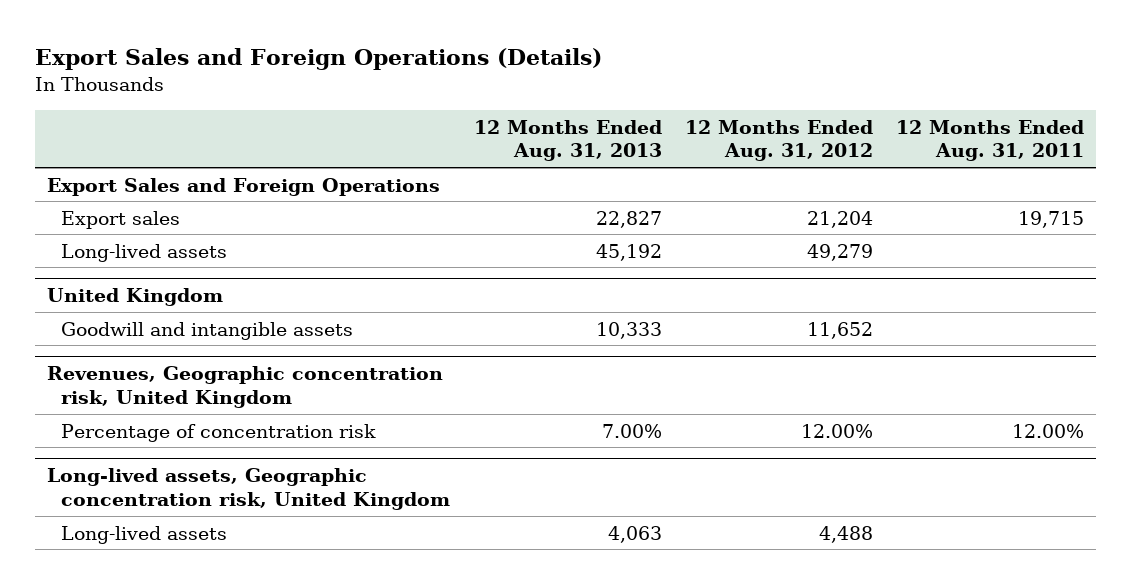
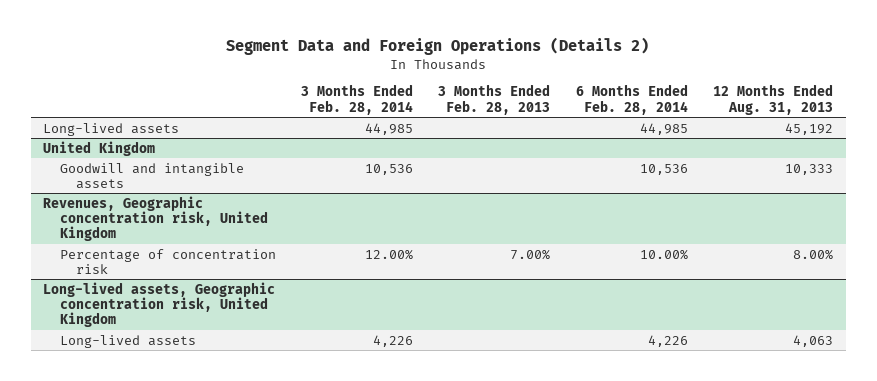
- Export Sales and Foreign Operations (Details)
+ Segment Data and Foreign Operations (Details 2)
- | 12 Months Ended Aug. 31, 2013 | 12 Months Ended Aug. 31, 2012 | 12 Months Ended Aug. 31, 2011
+ | 3 Months Ended Feb. 28, 2014 | 3 Months Ended Feb. 28, 2013 | 6 Months Ended Feb. 28, 2014 | 12 Months Ended Aug. 31, 2013
- Export Sales and Foreign Operations
- Export sales | 22,827 | 21,204 | 19,715
@ Revenues, Geographic concentration risk, United Kingdom
- Percentage of concentration risk | 7.00% | 12.00% | 12.00%
+ Percentage of concentration risk | 12.00% | 7.00% | 10.00% | 8.00%

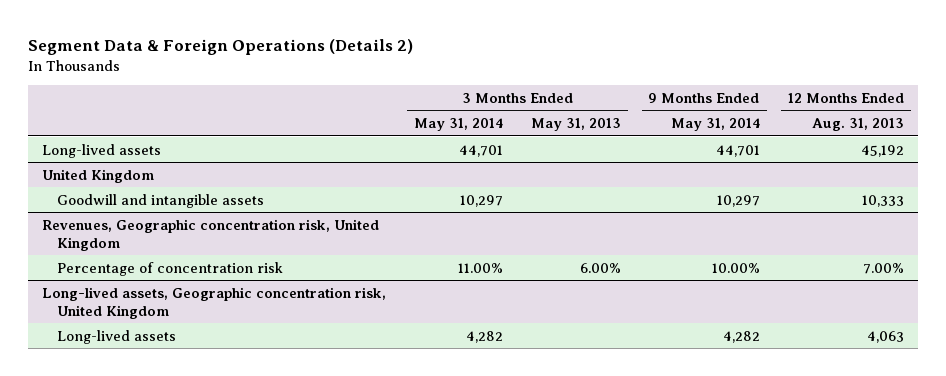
- Segment Data and Foreign Operations (Details 2)
+ Segment Data & Foreign Operations (Details 2)
- | 3 Months Ended Feb. 28, 2014 | 3 Months Ended Feb. 28, 2013 | 6 Months Ended Feb. 28, 2014 | 12 Months Ended Aug. 31, 2013
+ | 3 Months Ended May 31, 2014 | 3 Months Ended May 31, 2013 | 9 Months Ended May 31, 2014 | 12 Months Ended Aug. 31, 2013
@ Revenues, Geographic concentration risk, United Kingdom
- Percentage of concentration risk | 12.00% | 7.00% | 10.00% | 8.00%
+ Percentage of concentration risk | 11.00% | 6.00% | 10.00% | 7.00%

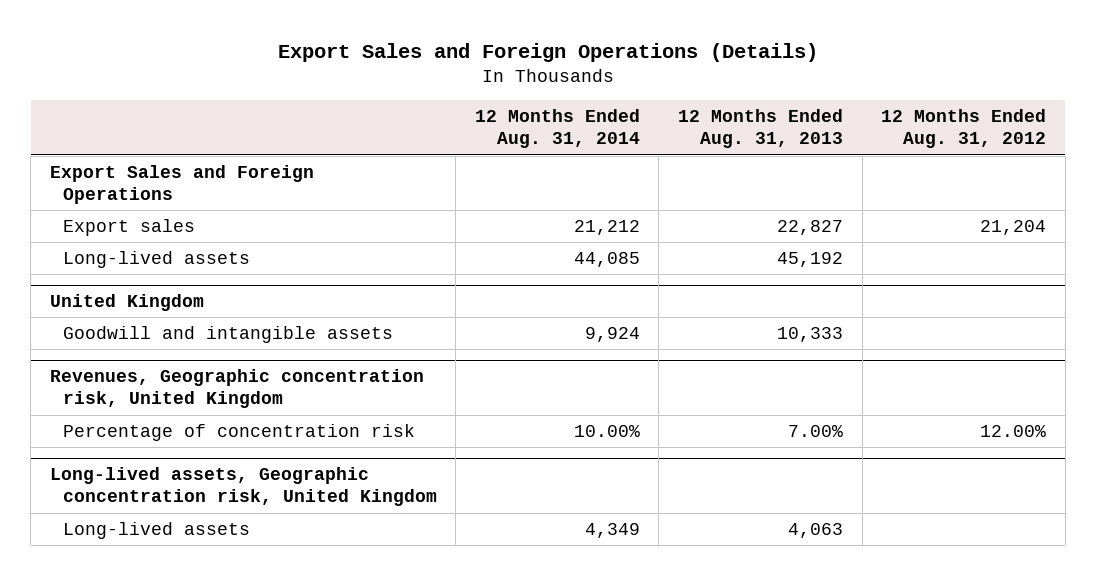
- Segment Data & Foreign Operations (Details 2)
+ Export Sales and Foreign Operations (Details)
- | 3 Months Ended May 31, 2014 | 3 Months Ended May 31, 2013 | 9 Months Ended May 31, 2014 | 12 Months Ended Aug. 31, 2013
+ | 12 Months Ended Aug. 31, 2014 | 12 Months Ended Aug. 31, 2013 | 12 Months Ended Aug. 31, 2012
+ Export Sales and Foreign Operations
+ Export sales | 21,212 | 22,827 | 21,204

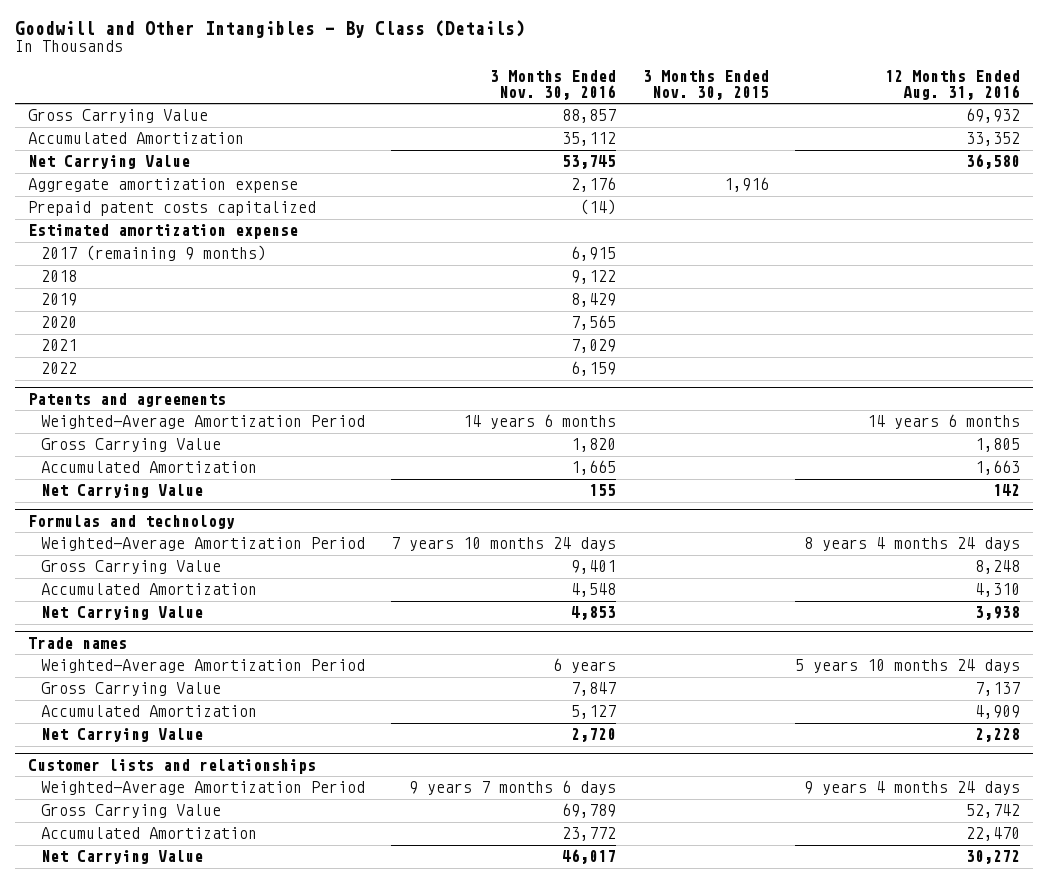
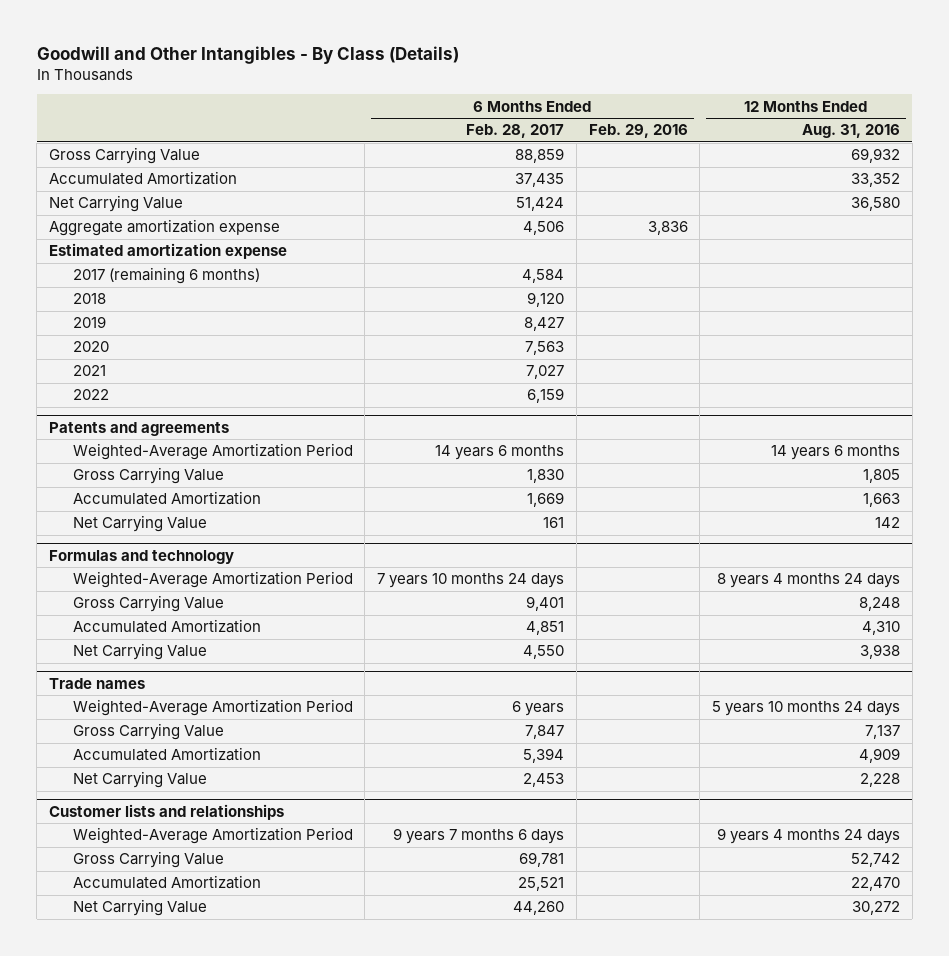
- | 3 Months Ended Nov. 30, 2016 | 3 Months Ended Nov. 30, 2015 | 12 Months Ended Aug. 31, 2016
+ | 6 Months Ended Feb. 28, 2017 | 6 Months Ended Feb. 29, 2016 | 12 Months Ended Aug. 31, 2016
- Prepaid patent costs capitalized | (14) | |
- 2017 (remaining 9 months) | 6,915 | |
+ 2017 (remaining 6 months) | 4,584 | |

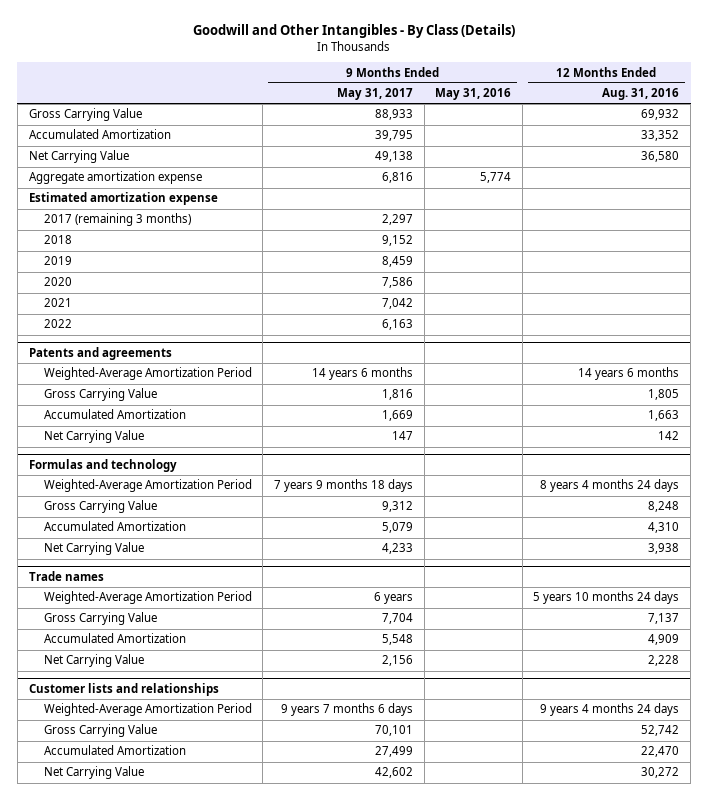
- | 6 Months Ended Feb. 28, 2017 | 6 Months Ended Feb. 29, 2016 | 12 Months Ended Aug. 31, 2016
+ | 9 Months Ended May 31, 2017 | 9 Months Ended May 31, 2016 | 12 Months Ended Aug. 31, 2016
- 2017 (remaining 6 months) | 4,584 | |
+ 2017 (remaining 3 months) | 2,297 | |

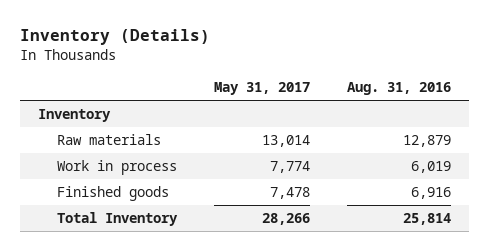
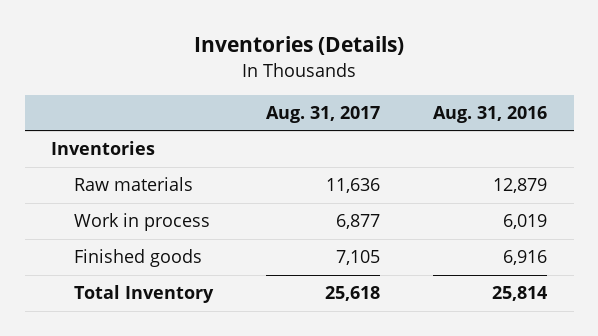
- Inventory (Details)
+ Inventories (Details)
- | May 31, 2017 | Aug. 31, 2016
+ | Aug. 31, 2017 | Aug. 31, 2016
- Inventory
+ Inventories

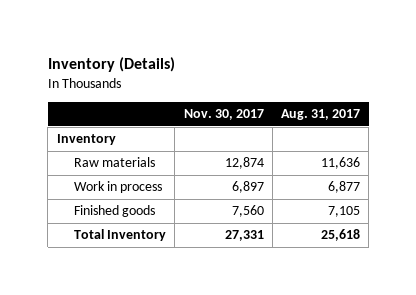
- Inventories (Details)
+ Inventory (Details)
- | Aug. 31, 2017 | Aug. 31, 2016
+ | Nov. 30, 2017 | Aug. 31, 2017
- Inventories
+ Inventory

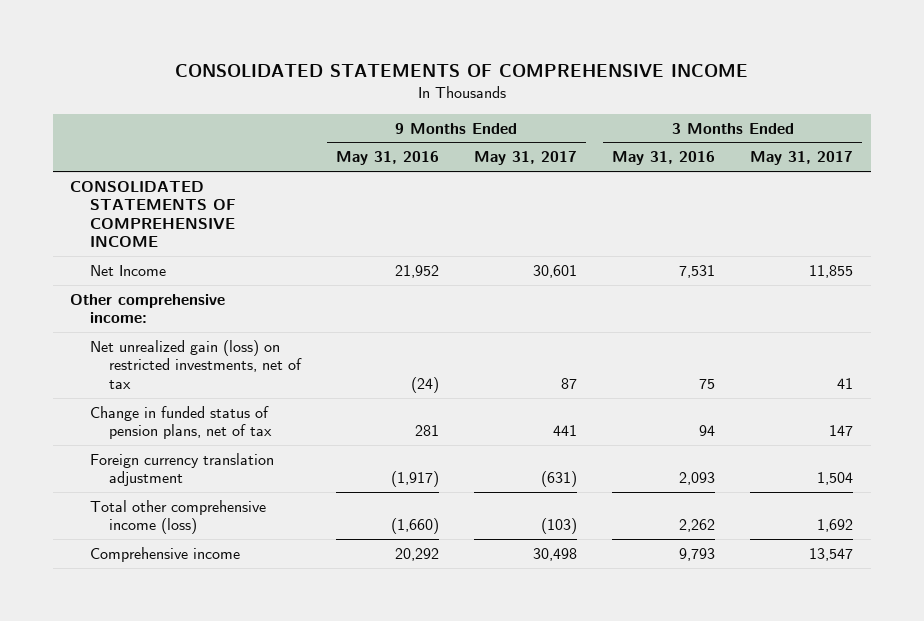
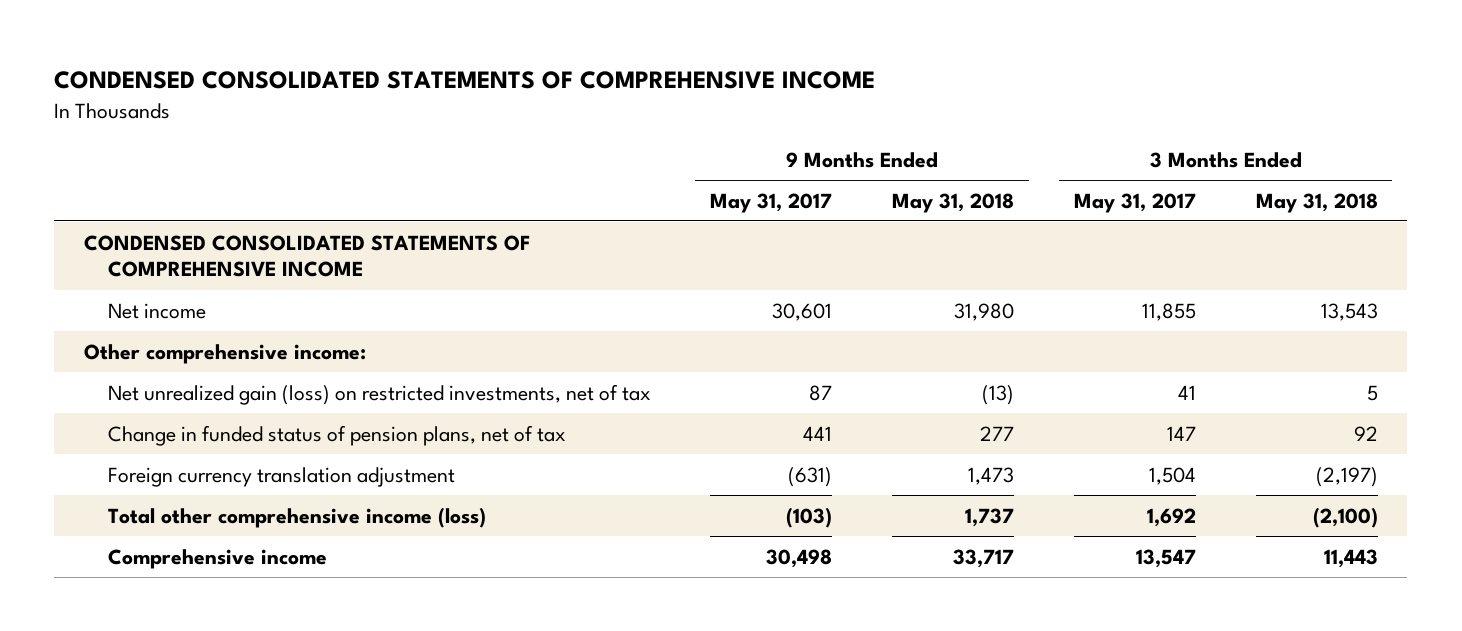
- CONSOLIDATED STATEMENTS OF COMPREHENSIVE INCOME
+ CONDENSED CONSOLIDATED STATEMENTS OF COMPREHENSIVE INCOME
- | 9 Months Ended May 31, 2016 | 9 Months Ended May 31, 2017 | 3 Months Ended May 31, 2016 | 3 Months Ended May 31, 2017
+ | 9 Months Ended May 31, 2017 | 9 Months Ended May 31, 2018 | 3 Months Ended May 31, 2017 | 3 Months Ended May 31, 2018
- CONSOLIDATED STATEMENTS OF COMPREHENSIVE INCOME
- Net Income | 21,952 | 30,601 | 7,531 | 11,855
+ CONDENSED CONSOLIDATED STATEMENTS OF COMPREHENSIVE INCOME
+ Net income | 30,601 | 31,980 | 11,855 | 13,543

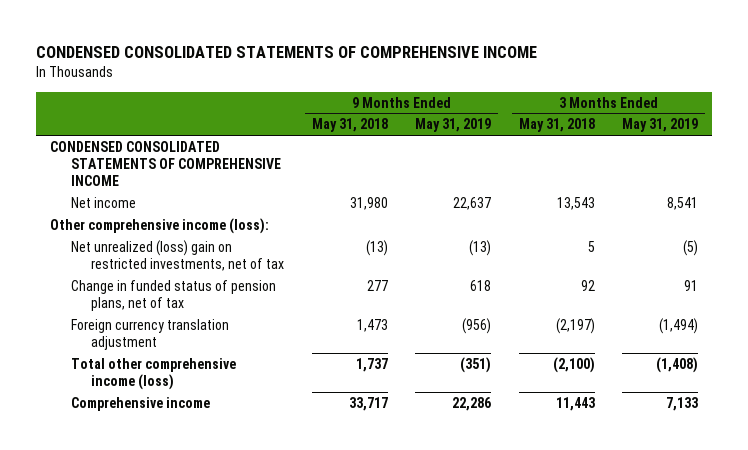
- | 9 Months Ended May 31, 2017 | 9 Months Ended May 31, 2018 | 3 Months Ended May 31, 2017 | 3 Months Ended May 31, 2018
+ | 9 Months Ended May 31, 2018 | 9 Months Ended May 31, 2019 | 3 Months Ended May 31, 2018 | 3 Months Ended May 31, 2019
- Other comprehensive income:
- Net unrealized gain (loss) on restricted investments, net of tax | 87 | (13) | 41 | 5
+ Other comprehensive income (loss):
+ Net unrealized (loss) gain on restricted investments, net of tax | (13) | (13) | 5 | (5)

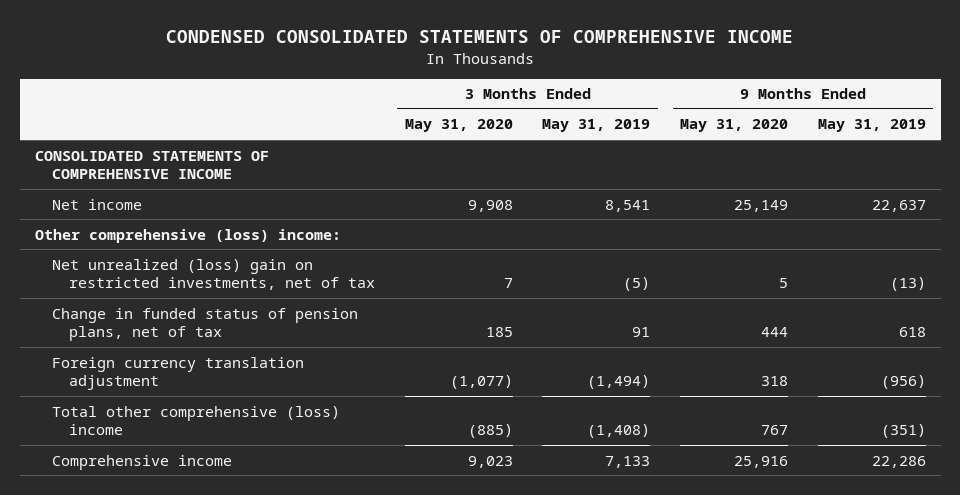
- | 9 Months Ended May 31, 2018 | 9 Months Ended May 31, 2019 | 3 Months Ended May 31, 2018 | 3 Months Ended May 31, 2019
+ | 3 Months Ended May 31, 2020 | 3 Months Ended May 31, 2019 | 9 Months Ended May 31, 2020 | 9 Months Ended May 31, 2019
- CONDENSED CONSOLIDATED STATEMENTS OF COMPREHENSIVE INCOME
+ CONSOLIDATED STATEMENTS OF COMPREHENSIVE INCOME
- Other comprehensive income (loss):
+ Other comprehensive (loss) income:
- Total other comprehensive income (loss) | 1,737 | (351) | (2,100) | (1,408)
+ Total other comprehensive (loss) income | (885) | (1,408) | 767 | (351)

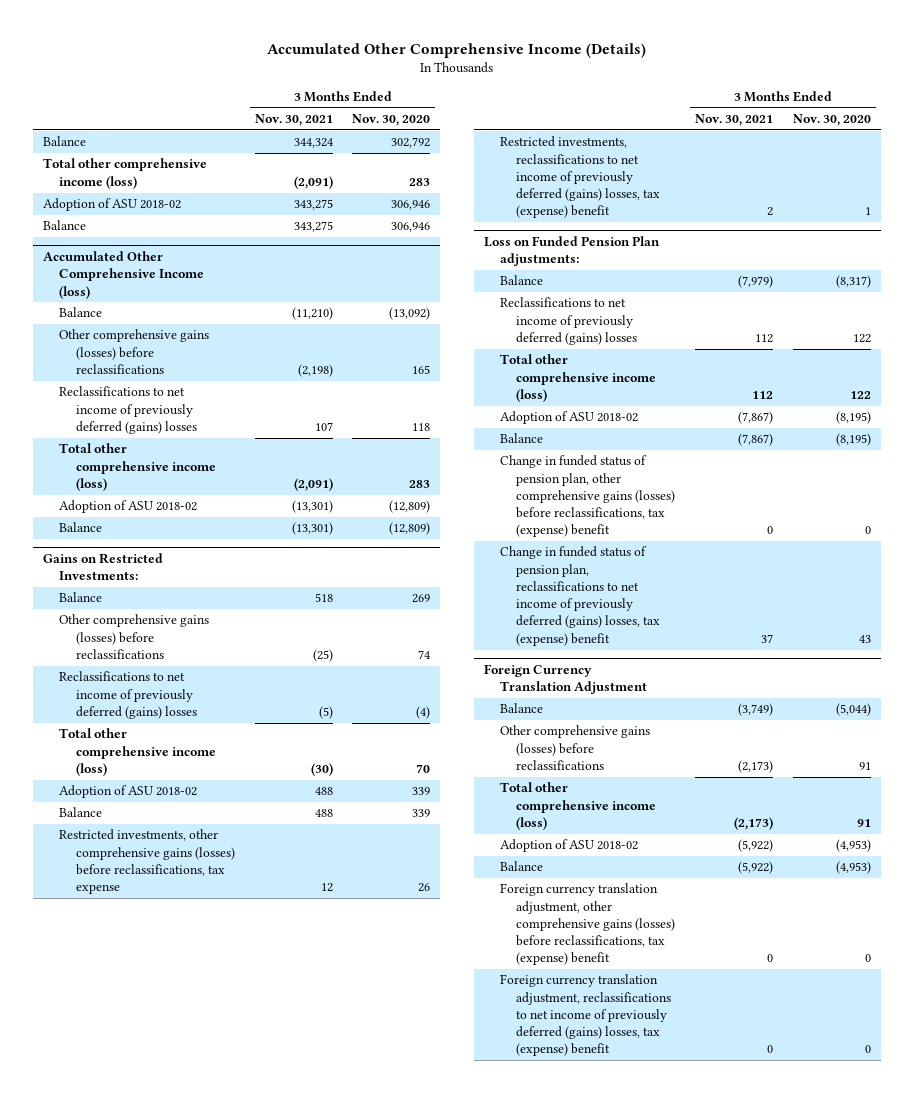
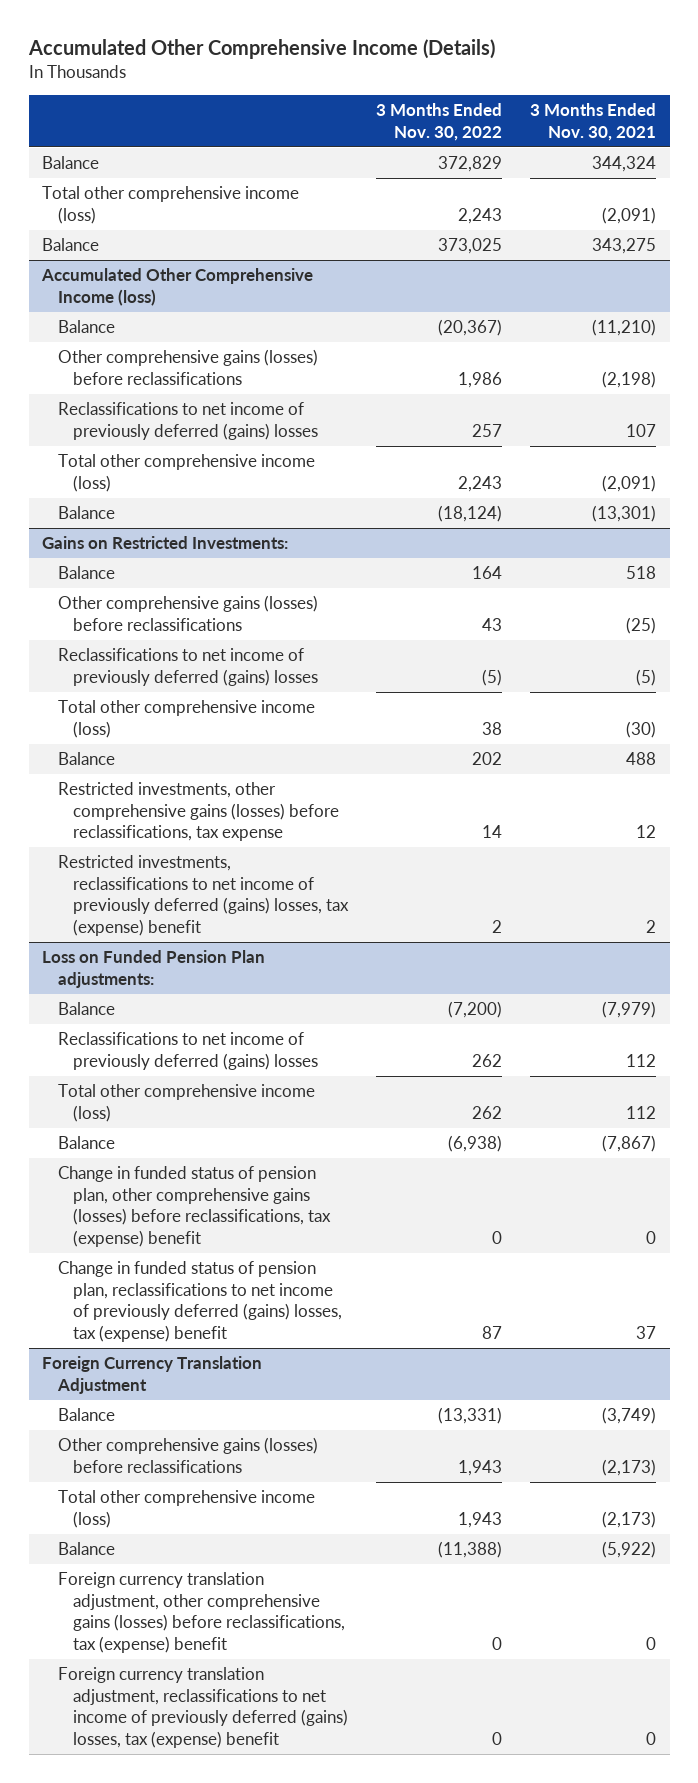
- | 3 Months Ended Nov. 30, 2021 | 3 Months Ended Nov. 30, 2020
+ | 3 Months Ended Nov. 30, 2022 | 3 Months Ended Nov. 30, 2021
- Adoption of ASU 2018-02 | 343,275 | 306,946
@ Accumulated Other Comprehensive Income (loss)
- Adoption of ASU 2018-02 | (13,301) | (12,809)
@ Gains on Restricted Investments:
- Adoption of ASU 2018-02 | 488 | 339
@ Loss on Funded Pension Plan adjustments:
- Adoption of ASU 2018-02 | (7,867) | (8,195)
@ Foreign Currency Translation Adjustment
- Adoption of ASU 2018-02 | (5,922) | (4,953)

